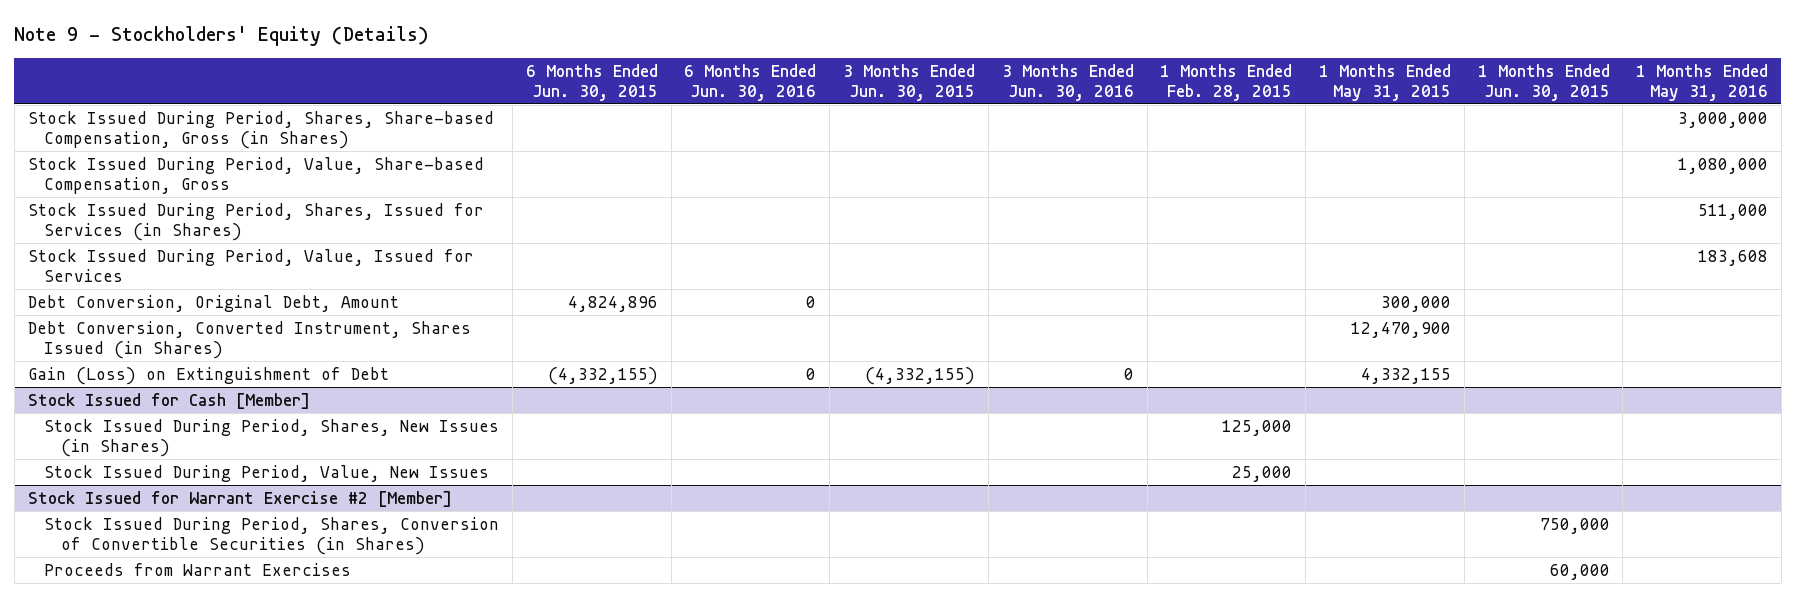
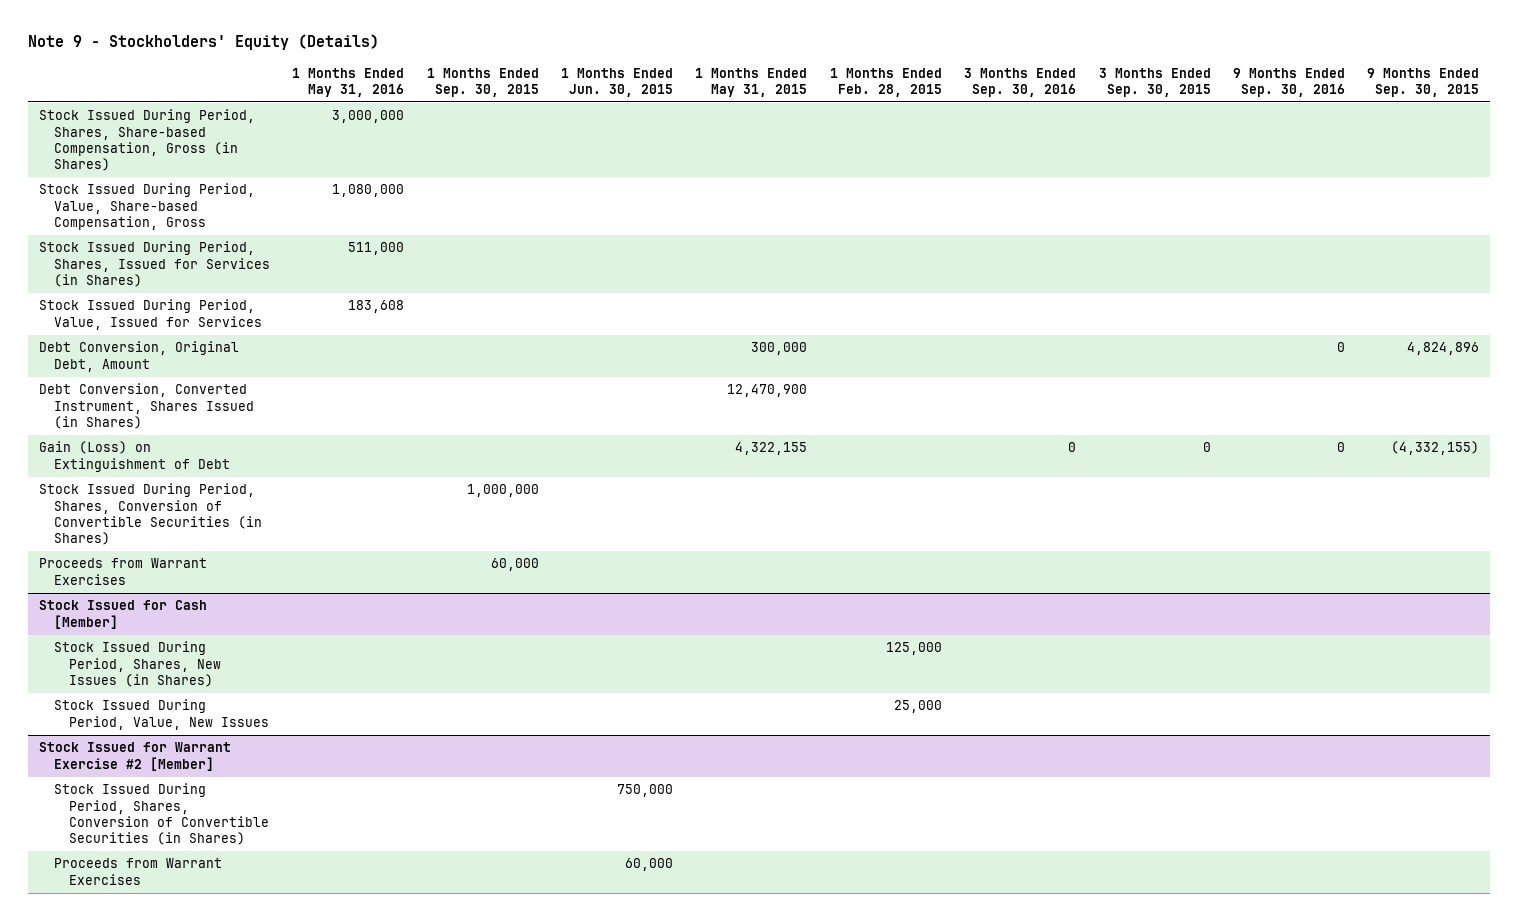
- | 6 Months Ended Jun. 30, 2015 | 6 Months Ended Jun. 30, 2016 | 3 Months Ended Jun. 30, 2015 | 3 Months Ended Jun. 30, 2016 | 1 Months Ended Feb. 28, 2015 | 1 Months Ended May 31, 2015 | 1 Months Ended Jun. 30, 2015 | 1 Months Ended May 31, 2016
+ | 1 Months Ended May 31, 2016 | 1 Months Ended Sep. 30, 2015 | 1 Months Ended Jun. 30, 2015 | 1 Months Ended May 31, 2015 | 1 Months Ended Feb. 28, 2015 | 3 Months Ended Sep. 30, 2016 | 3 Months Ended Sep. 30, 2015 | 9 Months Ended Sep. 30, 2016 | 9 Months Ended Sep. 30, 2015
- Gain (Loss) on Extinguishment of Debt | (4,332,155) | 0 | (4,332,155) | 0 | | 4,332,155 | |
+ Gain (Loss) on Extinguishment of Debt | | | | 4,322,155 | | 0 | 0 | 0 | (4,332,155)
+ Stock Issued During Period, Shares, Conversion of Convertible Securities (in Shares) | | 1,000,000 | | | | | | |
+ Proceeds from Warrant Exercises | | 60,000 | | | | | | |

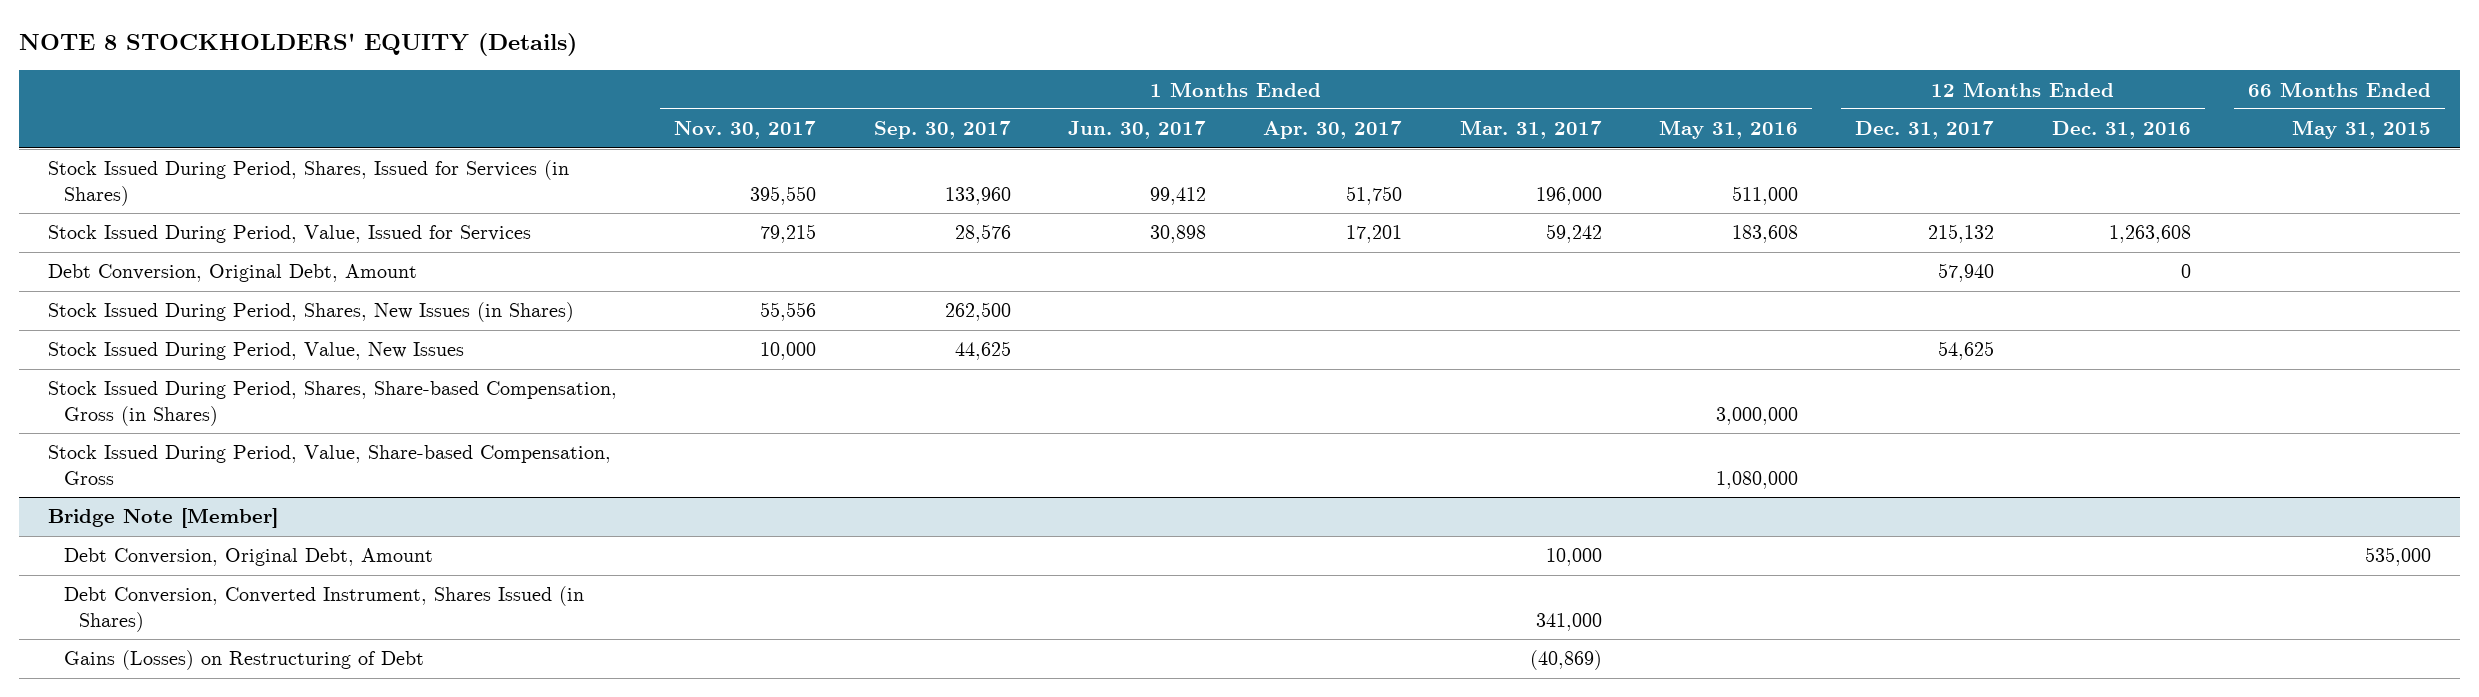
- Note 9 - Stockholders' Equity (Details)
+ NOTE 8 STOCKHOLDERS' EQUITY (Details)
- | 1 Months Ended May 31, 2016 | 1 Months Ended Sep. 30, 2015 | 1 Months Ended Jun. 30, 2015 | 1 Months Ended May 31, 2015 | 1 Months Ended Feb. 28, 2015 | 3 Months Ended Sep. 30, 2016 | 3 Months Ended Sep. 30, 2015 | 9 Months Ended Sep. 30, 2016 | 9 Months Ended Sep. 30, 2015
+ | 1 Months Ended Nov. 30, 2017 | 1 Months Ended Sep. 30, 2017 | 1 Months Ended Jun. 30, 2017 | 1 Months Ended Apr. 30, 2017 | 1 Months Ended Mar. 31, 2017 | 1 Months Ended May 31, 2016 | 12 Months Ended Dec. 31, 2017 | 12 Months Ended Dec. 31, 2016 | 66 Months Ended May 31, 2015
- Debt Conversion, Converted Instrument, Shares Issued (in Shares) | | | | 12,470,900 | | | | |
- Gain (Loss) on Extinguishment of Debt | | | | 4,322,155 | | 0 | 0 | 0 | (4,332,155)
- Stock Issued During Period, Shares, Conversion of Convertible Securities (in Shares) | | 1,000,000 | | | | | | |
- Proceeds from Warrant Exercises | | 60,000 | | | | | | |
- Stock Issued for Cash [Member]
- Stock Issued During Period, Shares, New Issues (in Shares) | | | | | 125,000 | | | |
- Stock Issued During Period, Value, New Issues | | | | | 25,000 | | | |
- Stock Issued for Warrant Exercise #2 [Member]
- Stock Issued During Period, Shares, Conversion of Convertible Securities (in Shares) | | | 750,000 | | | | | |
- Proceeds from Warrant Exercises | | | 60,000 | | | | | |
+ Stock Issued During Period, Shares, New Issues (in Shares) | 55,556 | 262,500 | | | | | | |
+ Stock Issued During Period, Value, New Issues | 10,000 | 44,625 | | | | | 54,625 | |
moved down: Stock Issued During Period, Shares, Share-based Compensation, Gross (in Shares) | | | | | | 3,000,000 | | |
moved down: Stock Issued During Period, Value, Share-based Compensation, Gross | | | | | | 1,080,000 | | |
+ Bridge Note [Member]
+ Debt Conversion, Original Debt, Amount | | | | | 10,000 | | | | 535,000
+ Debt Conversion, Converted Instrument, Shares Issued (in Shares) | | | | | 341,000 | | | |
+ Gains (Losses) on Restructuring of Debt | | | | | (40,869) | | | |

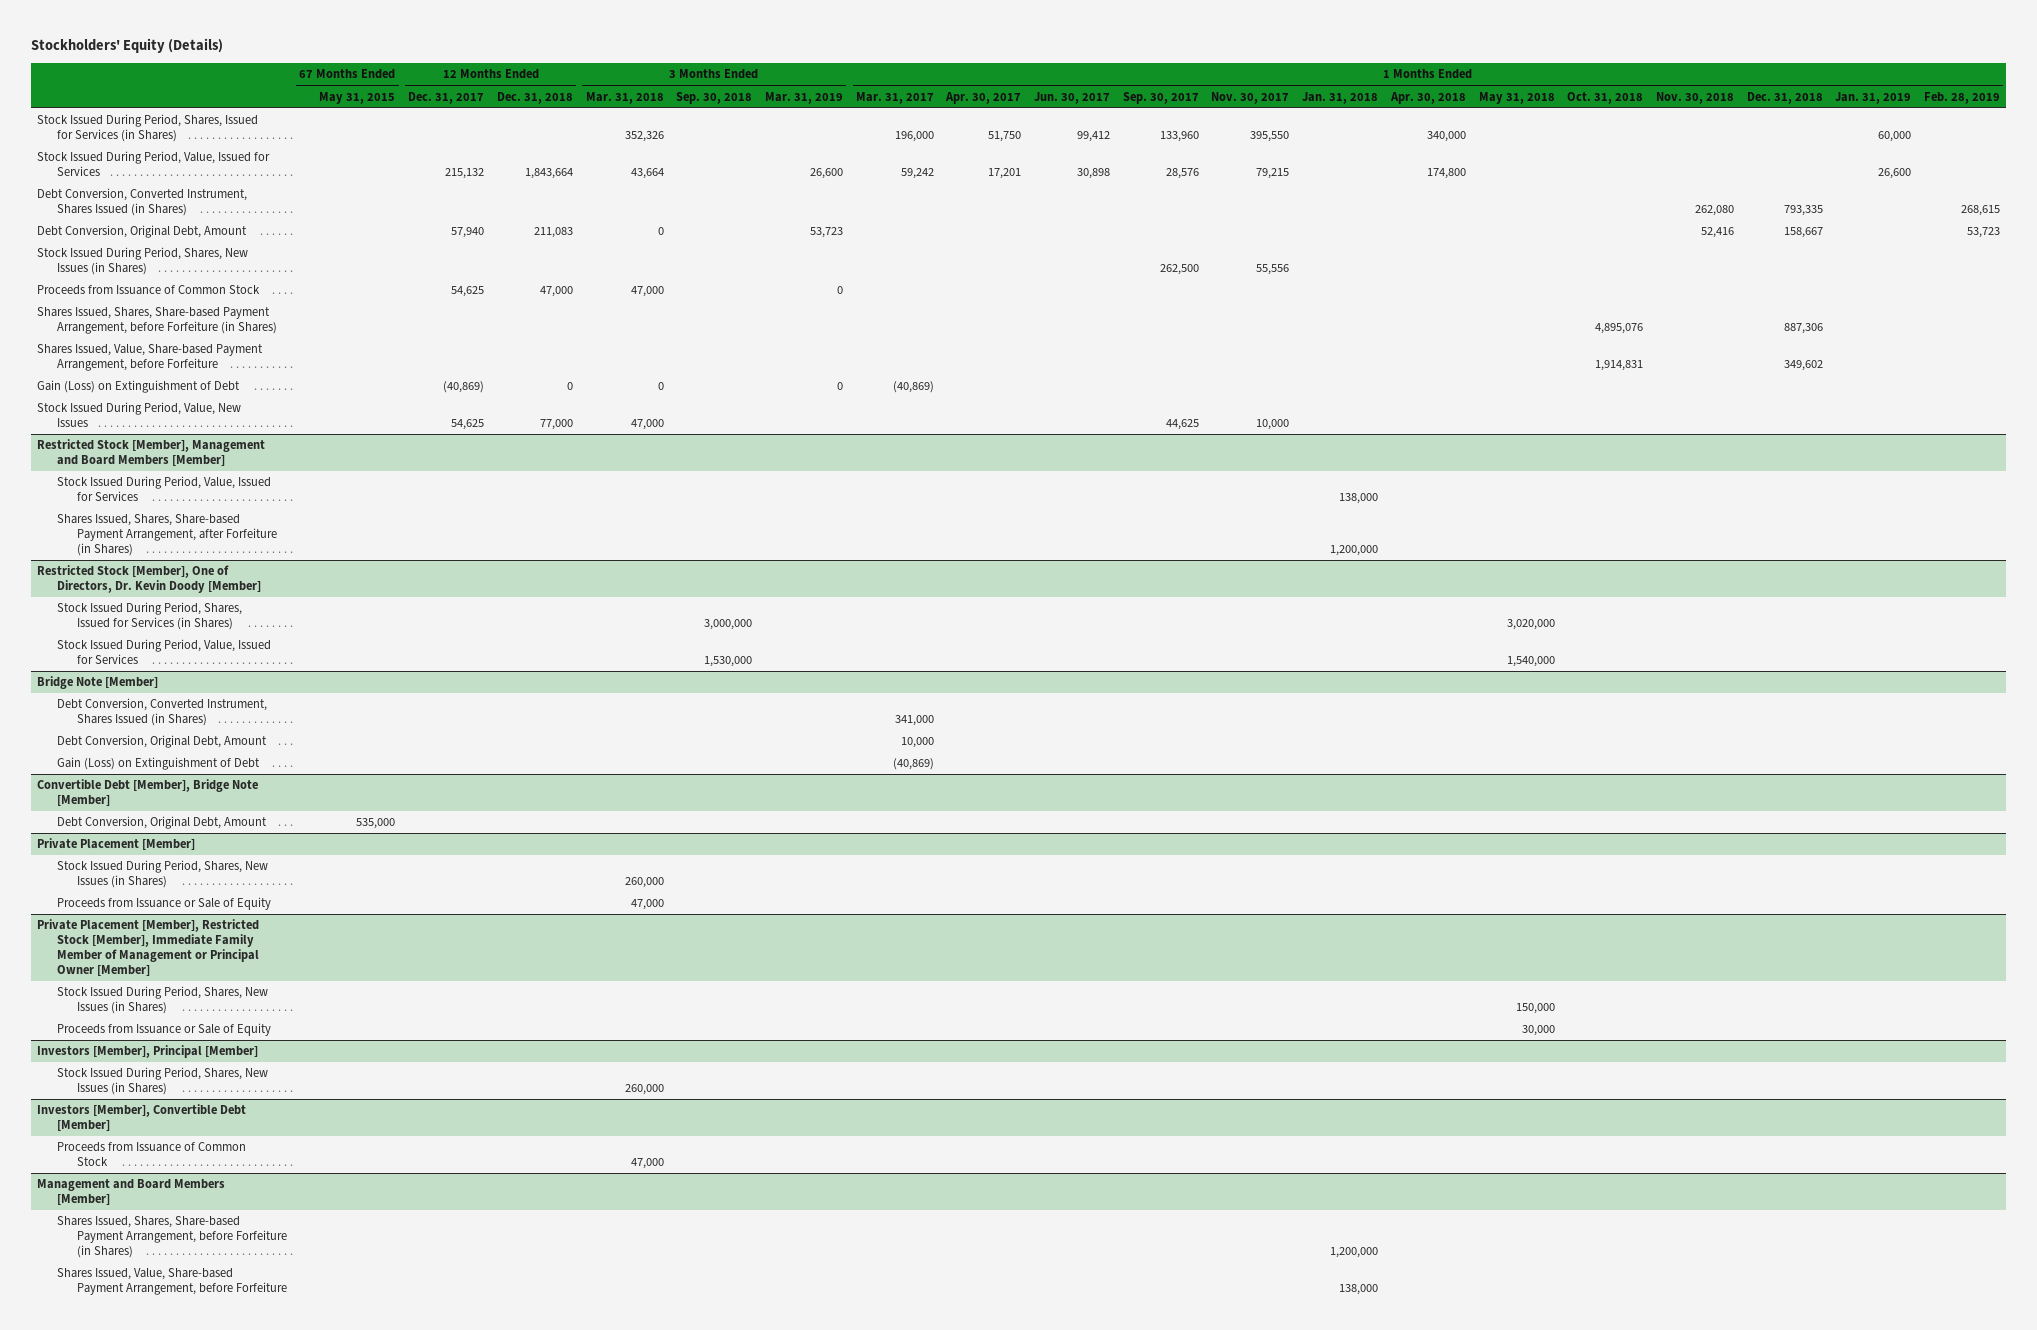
- NOTE 8 STOCKHOLDERS' EQUITY (Details)
+ Stockholders' Equity (Details)
- | 1 Months Ended Nov. 30, 2017 | 1 Months Ended Sep. 30, 2017 | 1 Months Ended Jun. 30, 2017 | 1 Months Ended Apr. 30, 2017 | 1 Months Ended Mar. 31, 2017 | 1 Months Ended May 31, 2016 | 12 Months Ended Dec. 31, 2017 | 12 Months Ended Dec. 31, 2016 | 66 Months Ended May 31, 2015
+ | 67 Months Ended May 31, 2015 | 12 Months Ended Dec. 31, 2017 | 12 Months Ended Dec. 31, 2018 | 3 Months Ended Mar. 31, 2018 | 3 Months Ended Sep. 30, 2018 | 3 Months Ended Mar. 31, 2019 | 1 Months Ended Mar. 31, 2017 | 1 Months Ended Apr. 30, 2017 | 1 Months Ended Jun. 30, 2017 | 1 Months Ended Sep. 30, 2017 | 1 Months Ended Nov. 30, 2017 | 1 Months Ended Jan. 31, 2018 | 1 Months Ended Apr. 30, 2018 | 1 Months Ended May 31, 2018 | 1 Months Ended Oct. 31, 2018 | 1 Months Ended Nov. 30, 2018 | 1 Months Ended Dec. 31, 2018 | 1 Months Ended Jan. 31, 2019 | 1 Months Ended Feb. 28, 2019
+ Debt Conversion, Converted Instrument, Shares Issued (in Shares) | | | | | | | | | | | | | | | | 262,080 | 793,335 | | 268,615
+ Proceeds from Issuance of Common Stock | | 54,625 | 47,000 | 47,000 | | 0 | | | | | | | | | | | | |
+ Shares Issued, Shares, Share-based Payment Arrangement, before Forfeiture (in Shares) | | | | | | | | | | | | | | | 4,895,076 | | 887,306 | |
+ Shares Issued, Value, Share-based Payment Arrangement, before Forfeiture | | | | | | | | | | | | | | | 1,914,831 | | 349,602 | |
+ Gain (Loss) on Extinguishment of Debt | | (40,869) | 0 | 0 | | 0 | (40,869) | | | | | | | | | | | |
- Stock Issued During Period, Shares, Share-based Compensation, Gross (in Shares) | | | | | | 3,000,000 | | |
- Stock Issued During Period, Value, Share-based Compensation, Gross | | | | | | 1,080,000 | | |
+ Restricted Stock [Member], Management and Board Members [Member]
+ Stock Issued During Period, Value, Issued for Services | | | | | | | | | | | | 138,000 | | | | | | |
+ Shares Issued, Shares, Share-based Payment Arrangement, after Forfeiture (in Shares) | | | | | | | | | | | | 1,200,000 | | | | | | |
+ Restricted Stock [Member], One of Directors, Dr. Kevin Doody [Member]
+ Stock Issued During Period, Shares, Issued for Services (in Shares) | | | | | 3,000,000 | | | | | | | | | 3,020,000 | | | | |
+ Stock Issued During Period, Value, Issued for Services | | | | | 1,530,000 | | | | | | | | | 1,540,000 | | | | |
@ Bridge Note [Member]
- Gains (Losses) on Restructuring of Debt | | | | | (40,869) | | | |
moved down: Debt Conversion, Original Debt, Amount | | | | | | | 10,000 | | | | | | | | | | | |
+ Gain (Loss) on Extinguishment of Debt | | | | | | | (40,869) | | | | | | | | | | | |
+ Convertible Debt [Member], Bridge Note [Member]
+ Debt Conversion, Original Debt, Amount | 535,000 | | | | | | | | | | | | | | | | | |
+ Private Placement [Member]
+ Stock Issued During Period, Shares, New Issues (in Shares) | | | | 260,000 | | | | | | | | | | | | | | |
+ Proceeds from Issuance or Sale of Equity | | | | 47,000 | | | | | | | | | | | | | | |
+ Private Placement [Member], Restricted Stock [Member], Immediate Family Member of Management or Principal Owner [Member]
+ Stock Issued During Period, Shares, New Issues (in Shares) | | | | | | | | | | | | | | 150,000 | | | | |
+ Proceeds from Issuance or Sale of Equity | | | | | | | | | | | | | | 30,000 | | | | |
+ Investors [Member], Principal [Member]
+ Stock Issued During Period, Shares, New Issues (in Shares) | | | | 260,000 | | | | | | | | | | | | | | |
+ Investors [Member], Convertible Debt [Member]
+ Proceeds from Issuance of Common Stock | | | | 47,000 | | | | | | | | | | | | | | |
+ Management and Board Members [Member]
+ Shares Issued, Shares, Share-based Payment Arrangement, before Forfeiture (in Shares) | | | | | | | | | | | | 1,200,000 | | | | | | |
+ Shares Issued, Value, Share-based Payment Arrangement, before Forfeiture | | | | | | | | | | | | 138,000 | | | | | | |

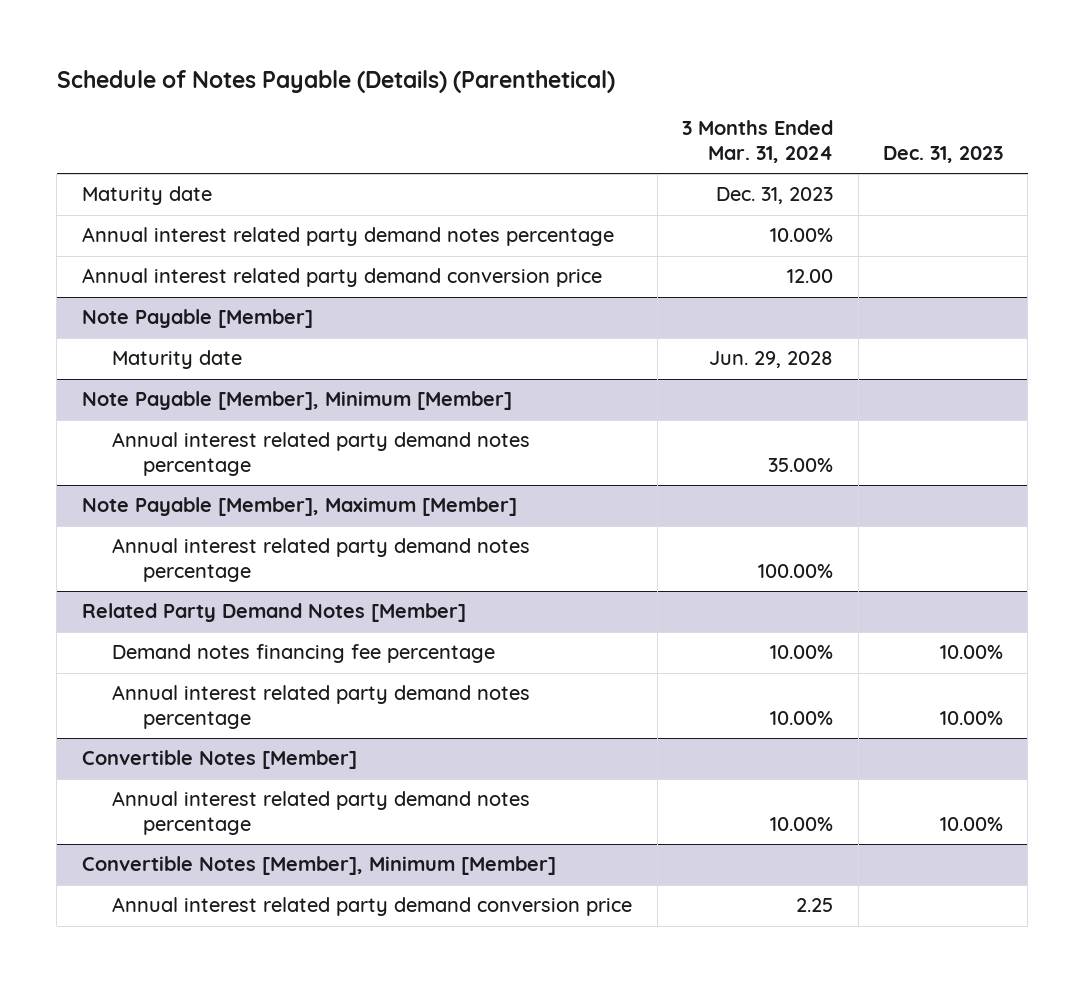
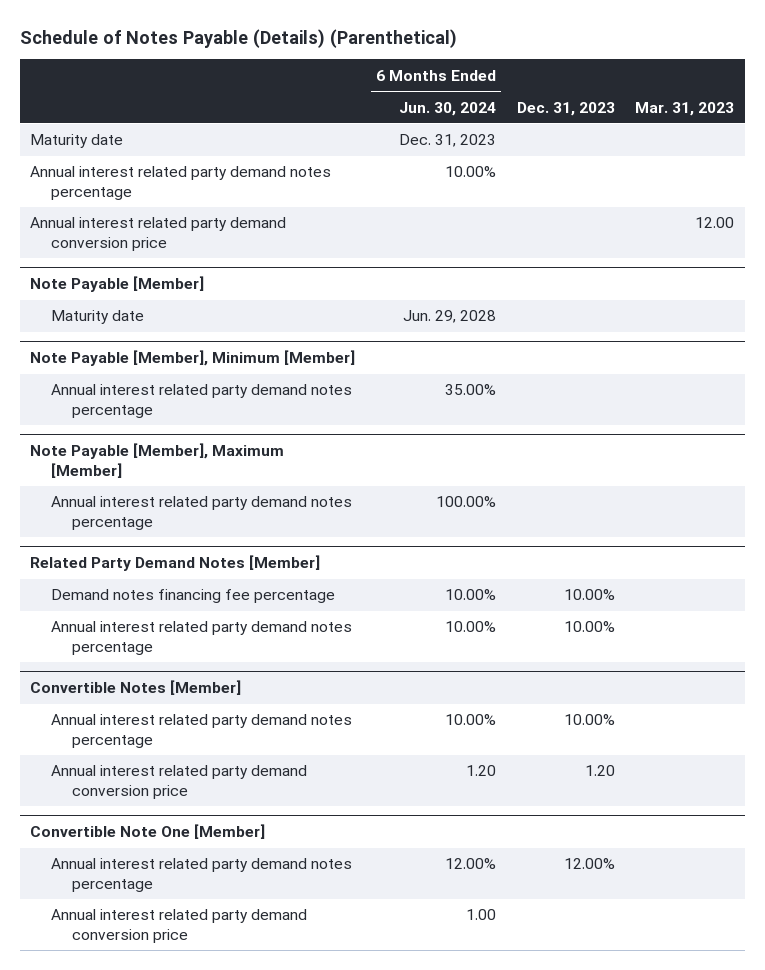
- | 3 Months Ended Mar. 31, 2024 | Dec. 31, 2023
+ | 6 Months Ended Jun. 30, 2024 | Dec. 31, 2023 | Mar. 31, 2023
- Convertible Notes [Member], Minimum [Member]
- Annual interest related party demand conversion price | 2.25 |
@ Convertible Notes [Member]
+ Annual interest related party demand conversion price | 1.20 | 1.20 |
+ Convertible Note One [Member]
+ Annual interest related party demand notes percentage | 12.00% | 12.00% |
+ Annual interest related party demand conversion price | 1.00 | |

